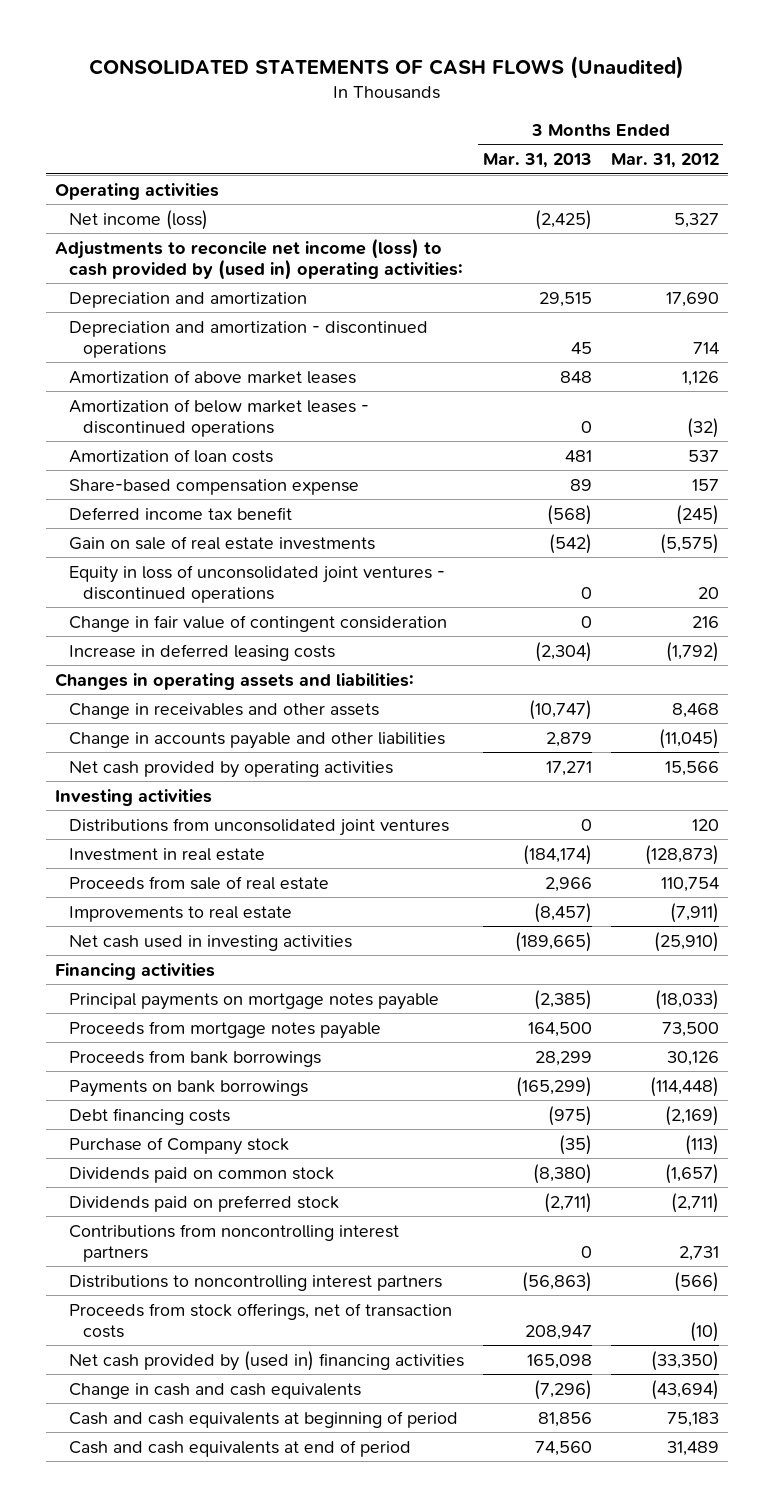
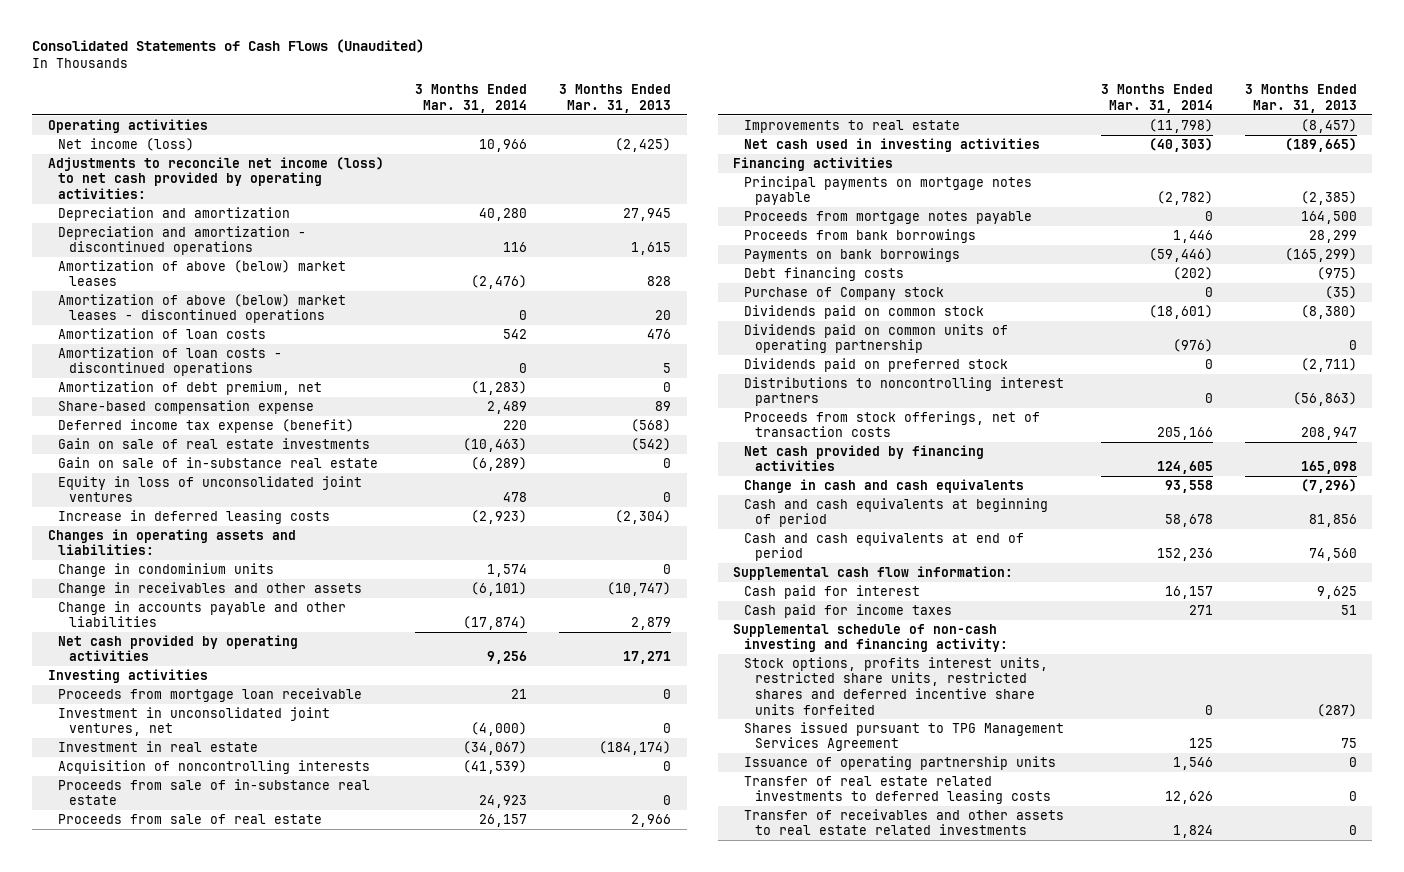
- CONSOLIDATED STATEMENTS OF CASH FLOWS (Unaudited)
+ Consolidated Statements of Cash Flows (Unaudited)
- | 3 Months Ended Mar. 31, 2013 | 3 Months Ended Mar. 31, 2012
+ | 3 Months Ended Mar. 31, 2014 | 3 Months Ended Mar. 31, 2013
- Adjustments to reconcile net income (loss) to cash provided by (used in) operating activities:
- Depreciation and amortization | 29,515 | 17,690
- Depreciation and amortization - discontinued operations | 45 | 714
- Amortization of above market leases | 848 | 1,126
- Amortization of below market leases - discontinued operations | 0 | (32)
- Amortization of loan costs | 481 | 537
+ Adjustments to reconcile net income (loss) to net cash provided by operating activities:
+ Depreciation and amortization | 40,280 | 27,945
+ Depreciation and amortization - discontinued operations | 116 | 1,615
+ Amortization of above (below) market leases | (2,476) | 828
+ Amortization of above (below) market leases - discontinued operations | 0 | 20
+ Amortization of loan costs | 542 | 476
+ Amortization of loan costs - discontinued operations | 0 | 5
+ Amortization of debt premium, net | (1,283) | 0
- Deferred income tax benefit | (568) | (245)
+ Deferred income tax expense (benefit) | 220 | (568)
- Equity in loss of unconsolidated joint ventures - discontinued operations | 0 | 20
- Change in fair value of contingent consideration | 0 | 216
+ Gain on sale of in-substance real estate | (6,289) | 0
+ Equity in loss of unconsolidated joint ventures | 478 | 0
+ Change in condominium units | 1,574 | 0
- Distributions from unconsolidated joint ventures | 0 | 120
+ Proceeds from mortgage loan receivable | 21 | 0
+ Investment in unconsolidated joint ventures, net | (4,000) | 0
+ Acquisition of noncontrolling interests | (41,539) | 0
+ Proceeds from sale of in-substance real estate | 24,923 | 0
+ Dividends paid on common units of operating partnership | (976) | 0
- Contributions from noncontrolling interest partners | 0 | 2,731
- Net cash provided by (used in) financing activities | 165,098 | (33,350)
+ Net cash provided by financing activities | 124,605 | 165,098
+ Supplemental cash flow information:
+ Cash paid for interest | 16,157 | 9,625
+ Cash paid for income taxes | 271 | 51
+ Supplemental schedule of non-cash investing and financing activity:
+ Stock options, profits interest units, restricted share units, restricted shares and deferred incentive share units forfeited | 0 | (287)
+ Shares issued pursuant to TPG Management Services Agreement | 125 | 75
+ Issuance of operating partnership units | 1,546 | 0
+ Transfer of real estate related investments to deferred leasing costs | 12,626 | 0
+ Transfer of receivables and other assets to real estate related investments | 1,824 | 0

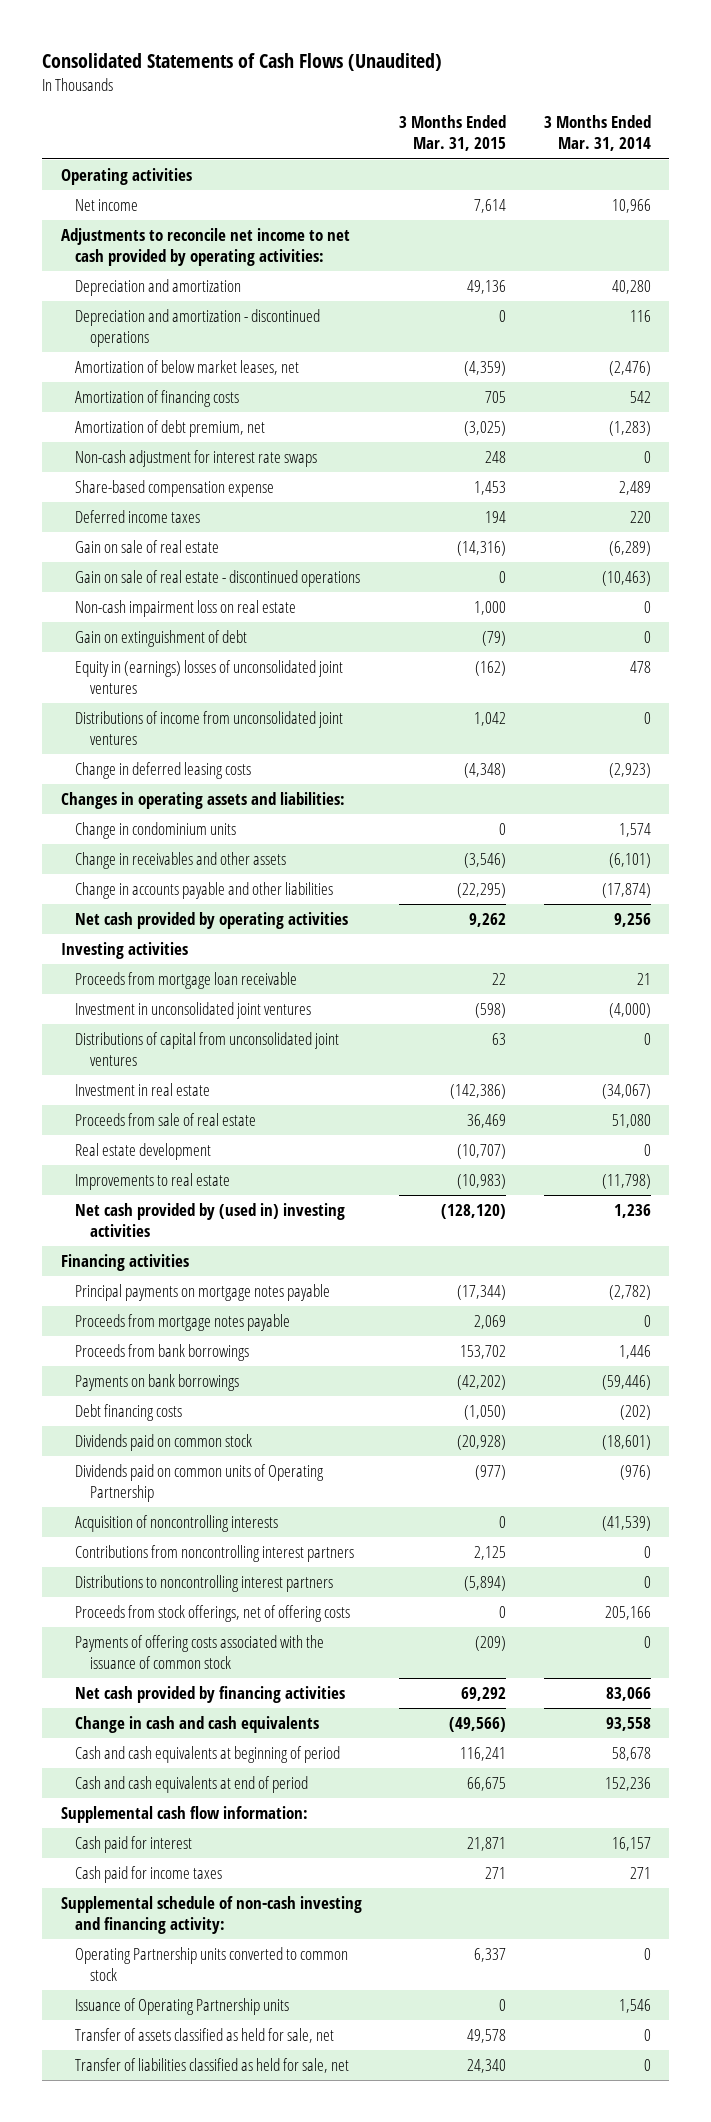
- | 3 Months Ended Mar. 31, 2014 | 3 Months Ended Mar. 31, 2013
+ | 3 Months Ended Mar. 31, 2015 | 3 Months Ended Mar. 31, 2014
- Net income (loss) | 10,966 | (2,425)
- Adjustments to reconcile net income (loss) to net cash provided by operating activities:
+ Net income | 7,614 | 10,966
+ Adjustments to reconcile net income to net cash provided by operating activities:
- Amortization of above (below) market leases | (2,476) | 828
- Amortization of above (below) market leases - discontinued operations | 0 | 20
- Amortization of loan costs | 542 | 476
- Amortization of loan costs - discontinued operations | 0 | 5
+ Amortization of below market leases, net | (4,359) | (2,476)
+ Amortization of financing costs | 705 | 542
+ Non-cash adjustment for interest rate swaps | 248 | 0
- Deferred income tax expense (benefit) | 220 | (568)
- Gain on sale of real estate investments | (10,463) | (542)
- Gain on sale of in-substance real estate | (6,289) | 0
- Equity in loss of unconsolidated joint ventures | 478 | 0
- Increase in deferred leasing costs | (2,923) | (2,304)
+ Deferred income taxes | 194 | 220
+ Gain on sale of real estate | (14,316) | (6,289)
+ Gain on sale of real estate - discontinued operations | 0 | (10,463)
+ Non-cash impairment loss on real estate | 1,000 | 0
+ Gain on extinguishment of debt | (79) | 0
+ Equity in (earnings) losses of unconsolidated joint ventures | (162) | 478
+ Distributions of income from unconsolidated joint ventures | 1,042 | 0
+ Change in deferred leasing costs | (4,348) | (2,923)
- Investment in unconsolidated joint ventures, net | (4,000) | 0
+ Investment in unconsolidated joint ventures | (598) | (4,000)
+ Distributions of capital from unconsolidated joint ventures | 63 | 0
- Proceeds from sale of in-substance real estate | 24,923 | 0
- Proceeds from sale of real estate | 26,157 | 2,966
+ Proceeds from sale of real estate | 36,469 | 51,080
+ Real estate development | (10,707) | 0
- Net cash used in investing activities | (40,303) | (189,665)
+ Net cash provided by (used in) investing activities | (128,120) | 1,236
- Purchase of Company stock | 0 | (35)
- Dividends paid on common units of operating partnership | (976) | 0
- Dividends paid on preferred stock | 0 | (2,711)
+ Dividends paid on common units of Operating Partnership | (977) | (976)
moved down: Acquisition of noncontrolling interests | 0 | (41,539)
+ Contributions from noncontrolling interest partners | 2,125 | 0
- Proceeds from stock offerings, net of transaction costs | 205,166 | 208,947
- Net cash provided by financing activities | 124,605 | 165,098
+ Proceeds from stock offerings, net of offering costs | 0 | 205,166
+ Payments of offering costs associated with the issuance of common stock | (209) | 0
+ Net cash provided by financing activities | 69,292 | 83,066
- Stock options, profits interest units, restricted share units, restricted shares and deferred incentive share units forfeited | 0 | (287)
- Shares issued pursuant to TPG Management Services Agreement | 125 | 75
- Issuance of operating partnership units | 1,546 | 0
- Transfer of real estate related investments to deferred leasing costs | 12,626 | 0
- Transfer of receivables and other assets to real estate related investments | 1,824 | 0
+ Operating Partnership units converted to common stock | 6,337 | 0
+ Issuance of Operating Partnership units | 0 | 1,546
+ Transfer of assets classified as held for sale, net | 49,578 | 0
+ Transfer of liabilities classified as held for sale, net | 24,340 | 0

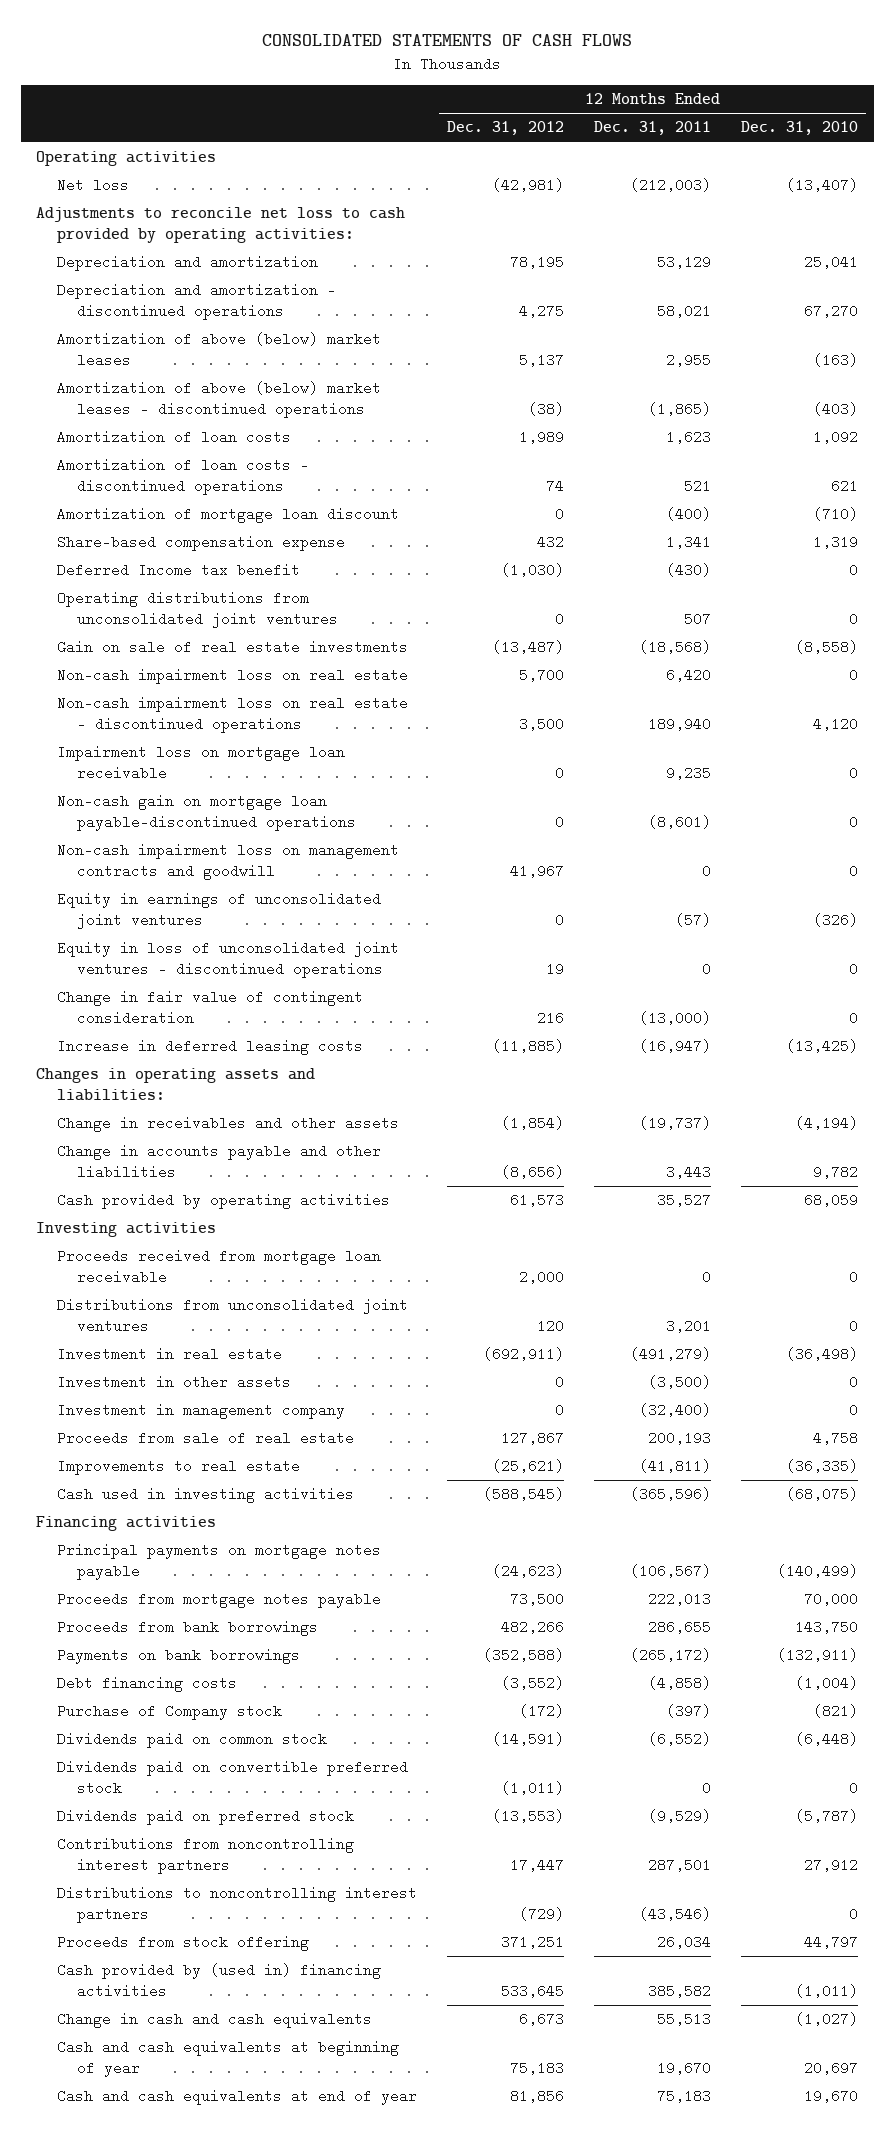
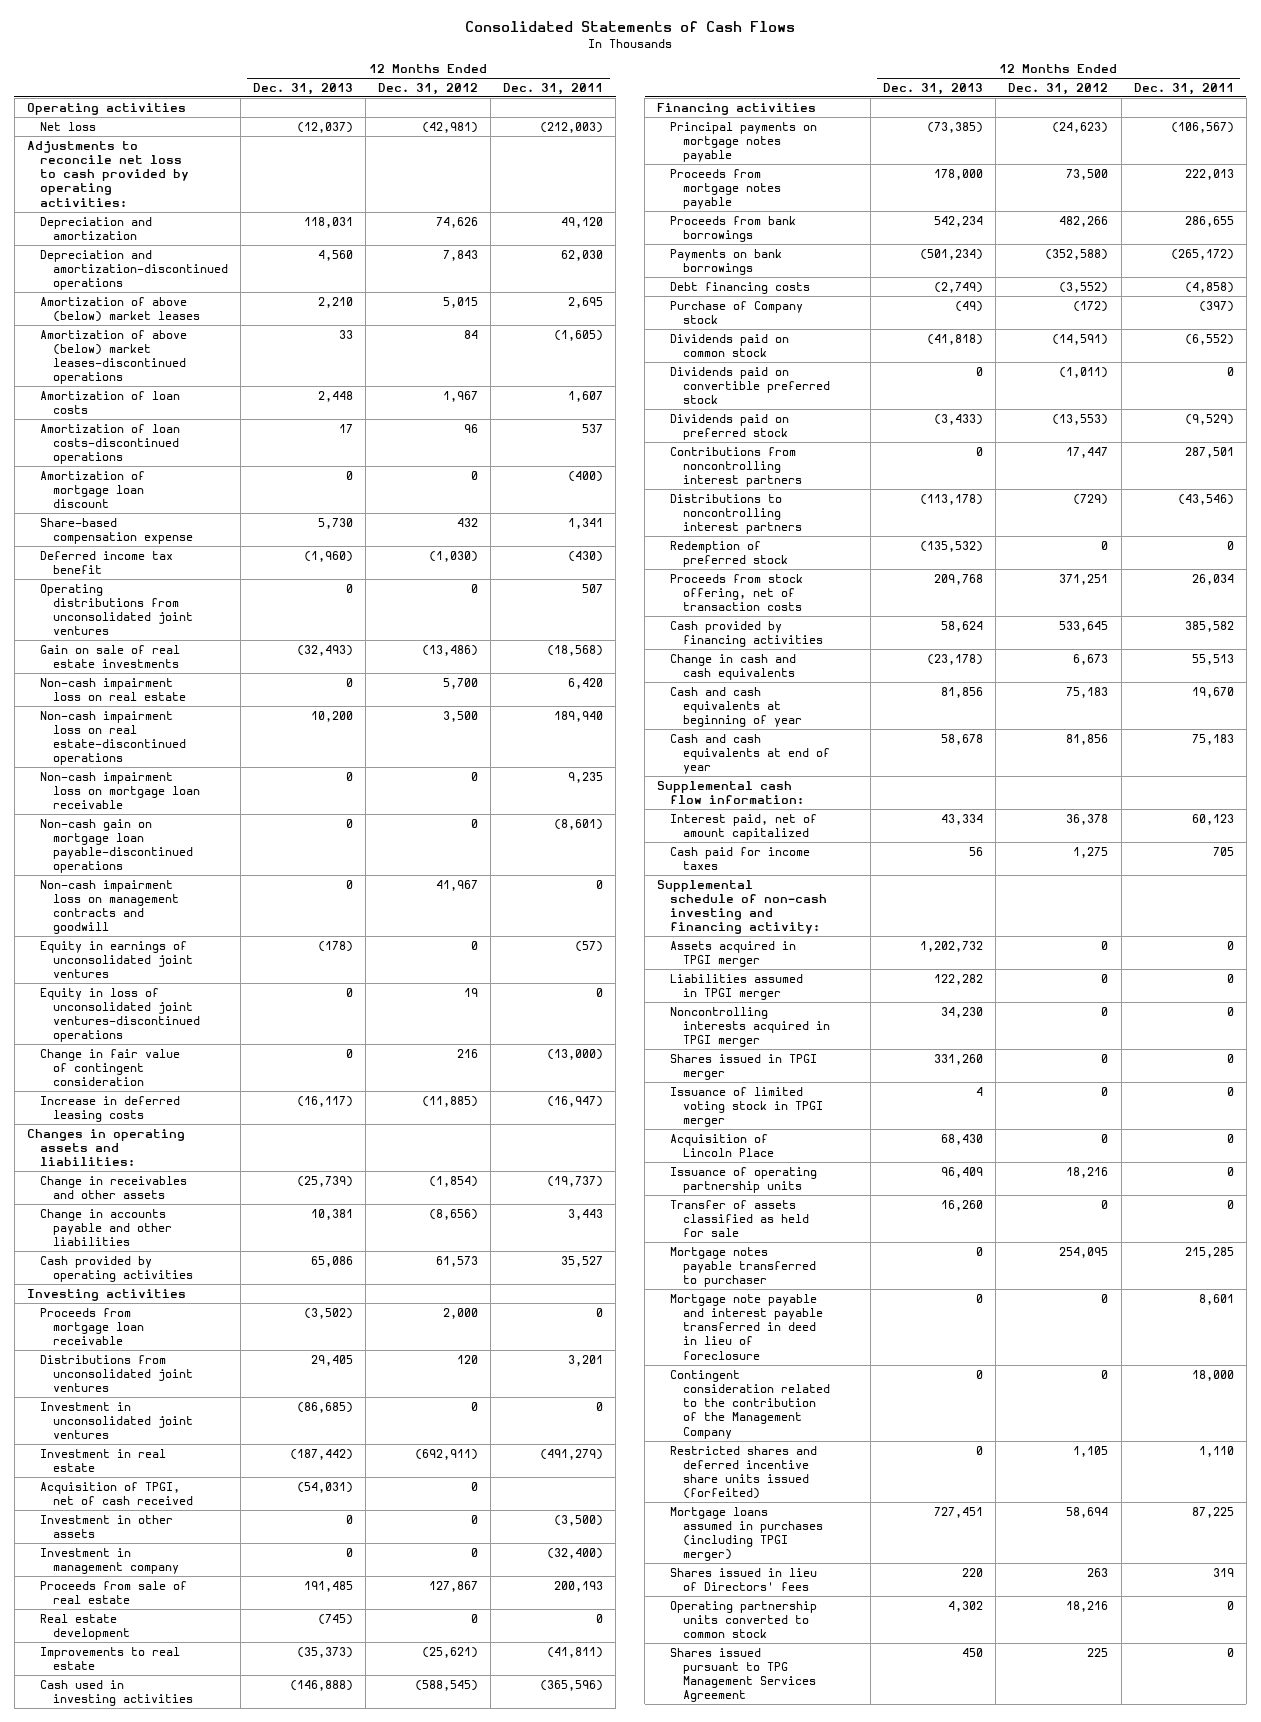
- CONSOLIDATED STATEMENTS OF CASH FLOWS
+ Consolidated Statements of Cash Flows
- | 12 Months Ended Dec. 31, 2012 | 12 Months Ended Dec. 31, 2011 | 12 Months Ended Dec. 31, 2010
+ | 12 Months Ended Dec. 31, 2013 | 12 Months Ended Dec. 31, 2012 | 12 Months Ended Dec. 31, 2011
- Depreciation and amortization | 78,195 | 53,129 | 25,041
- Depreciation and amortization - discontinued operations | 4,275 | 58,021 | 67,270
- Amortization of above (below) market leases | 5,137 | 2,955 | (163)
- Amortization of above (below) market leases - discontinued operations | (38) | (1,865) | (403)
- Amortization of loan costs | 1,989 | 1,623 | 1,092
- Amortization of loan costs - discontinued operations | 74 | 521 | 621
+ Depreciation and amortization | 118,031 | 74,626 | 49,120
+ Depreciation and amortization-discontinued operations | 4,560 | 7,843 | 62,030
+ Amortization of above (below) market leases | 2,210 | 5,015 | 2,695
+ Amortization of above (below) market leases-discontinued operations | 33 | 84 | (1,605)
+ Amortization of loan costs | 2,448 | 1,967 | 1,607
+ Amortization of loan costs-discontinued operations | 17 | 96 | 537
- Deferred Income tax benefit | (1,030) | (430) | 0
+ Deferred income tax benefit | (1,960) | (1,030) | (430)
- Gain on sale of real estate investments | (13,487) | (18,568) | (8,558)
+ Gain on sale of real estate investments | (32,493) | (13,486) | (18,568)
- Non-cash impairment loss on real estate - discontinued operations | 3,500 | 189,940 | 4,120
- Impairment loss on mortgage loan receivable | 0 | 9,235 | 0
+ Non-cash impairment loss on real estate-discontinued operations | 10,200 | 3,500 | 189,940
+ Non-cash impairment loss on mortgage loan receivable | 0 | 0 | 9,235
- Equity in loss of unconsolidated joint ventures - discontinued operations | 19 | 0 | 0
+ Equity in loss of unconsolidated joint ventures-discontinued operations | 0 | 19 | 0
- Proceeds received from mortgage loan receivable | 2,000 | 0 | 0
+ Proceeds from mortgage loan receivable | (3,502) | 2,000 | 0
+ Investment in unconsolidated joint ventures | (86,685) | 0 | 0
+ Acquisition of TPGI, net of cash received | (54,031) | 0 |
+ Real estate development | (745) | 0 | 0
- Proceeds from stock offering | 371,251 | 26,034 | 44,797
- Cash provided by (used in) financing activities | 533,645 | 385,582 | (1,011)
+ Redemption of preferred stock | (135,532) | 0 | 0
+ Proceeds from stock offering, net of transaction costs | 209,768 | 371,251 | 26,034
+ Cash provided by financing activities | 58,624 | 533,645 | 385,582
+ Supplemental cash flow information:
+ Interest paid, net of amount capitalized | 43,334 | 36,378 | 60,123
+ Cash paid for income taxes | 56 | 1,275 | 705
+ Supplemental schedule of non-cash investing and financing activity:
+ Assets acquired in TPGI merger | 1,202,732 | 0 | 0
+ Liabilities assumed in TPGI merger | 122,282 | 0 | 0
+ Noncontrolling interests acquired in TPGI merger | 34,230 | 0 | 0
+ Shares issued in TPGI merger | 331,260 | 0 | 0
+ Issuance of limited voting stock in TPGI merger | 4 | 0 | 0
+ Acquisition of Lincoln Place | 68,430 | 0 | 0
+ Issuance of operating partnership units | 96,409 | 18,216 | 0
+ Transfer of assets classified as held for sale | 16,260 | 0 | 0
+ Mortgage notes payable transferred to purchaser | 0 | 254,095 | 215,285
+ Mortgage note payable and interest payable transferred in deed in lieu of foreclosure | 0 | 0 | 8,601
+ Contingent consideration related to the contribution of the Management Company | 0 | 0 | 18,000
+ Restricted shares and deferred incentive share units issued (forfeited) | 0 | 1,105 | 1,110
+ Mortgage loans assumed in purchases (including TPGI merger) | 727,451 | 58,694 | 87,225
+ Shares issued in lieu of Directors' fees | 220 | 263 | 319
+ Operating partnership units converted to common stock | 4,302 | 18,216 | 0
+ Shares issued pursuant to TPG Management Services Agreement | 450 | 225 | 0

